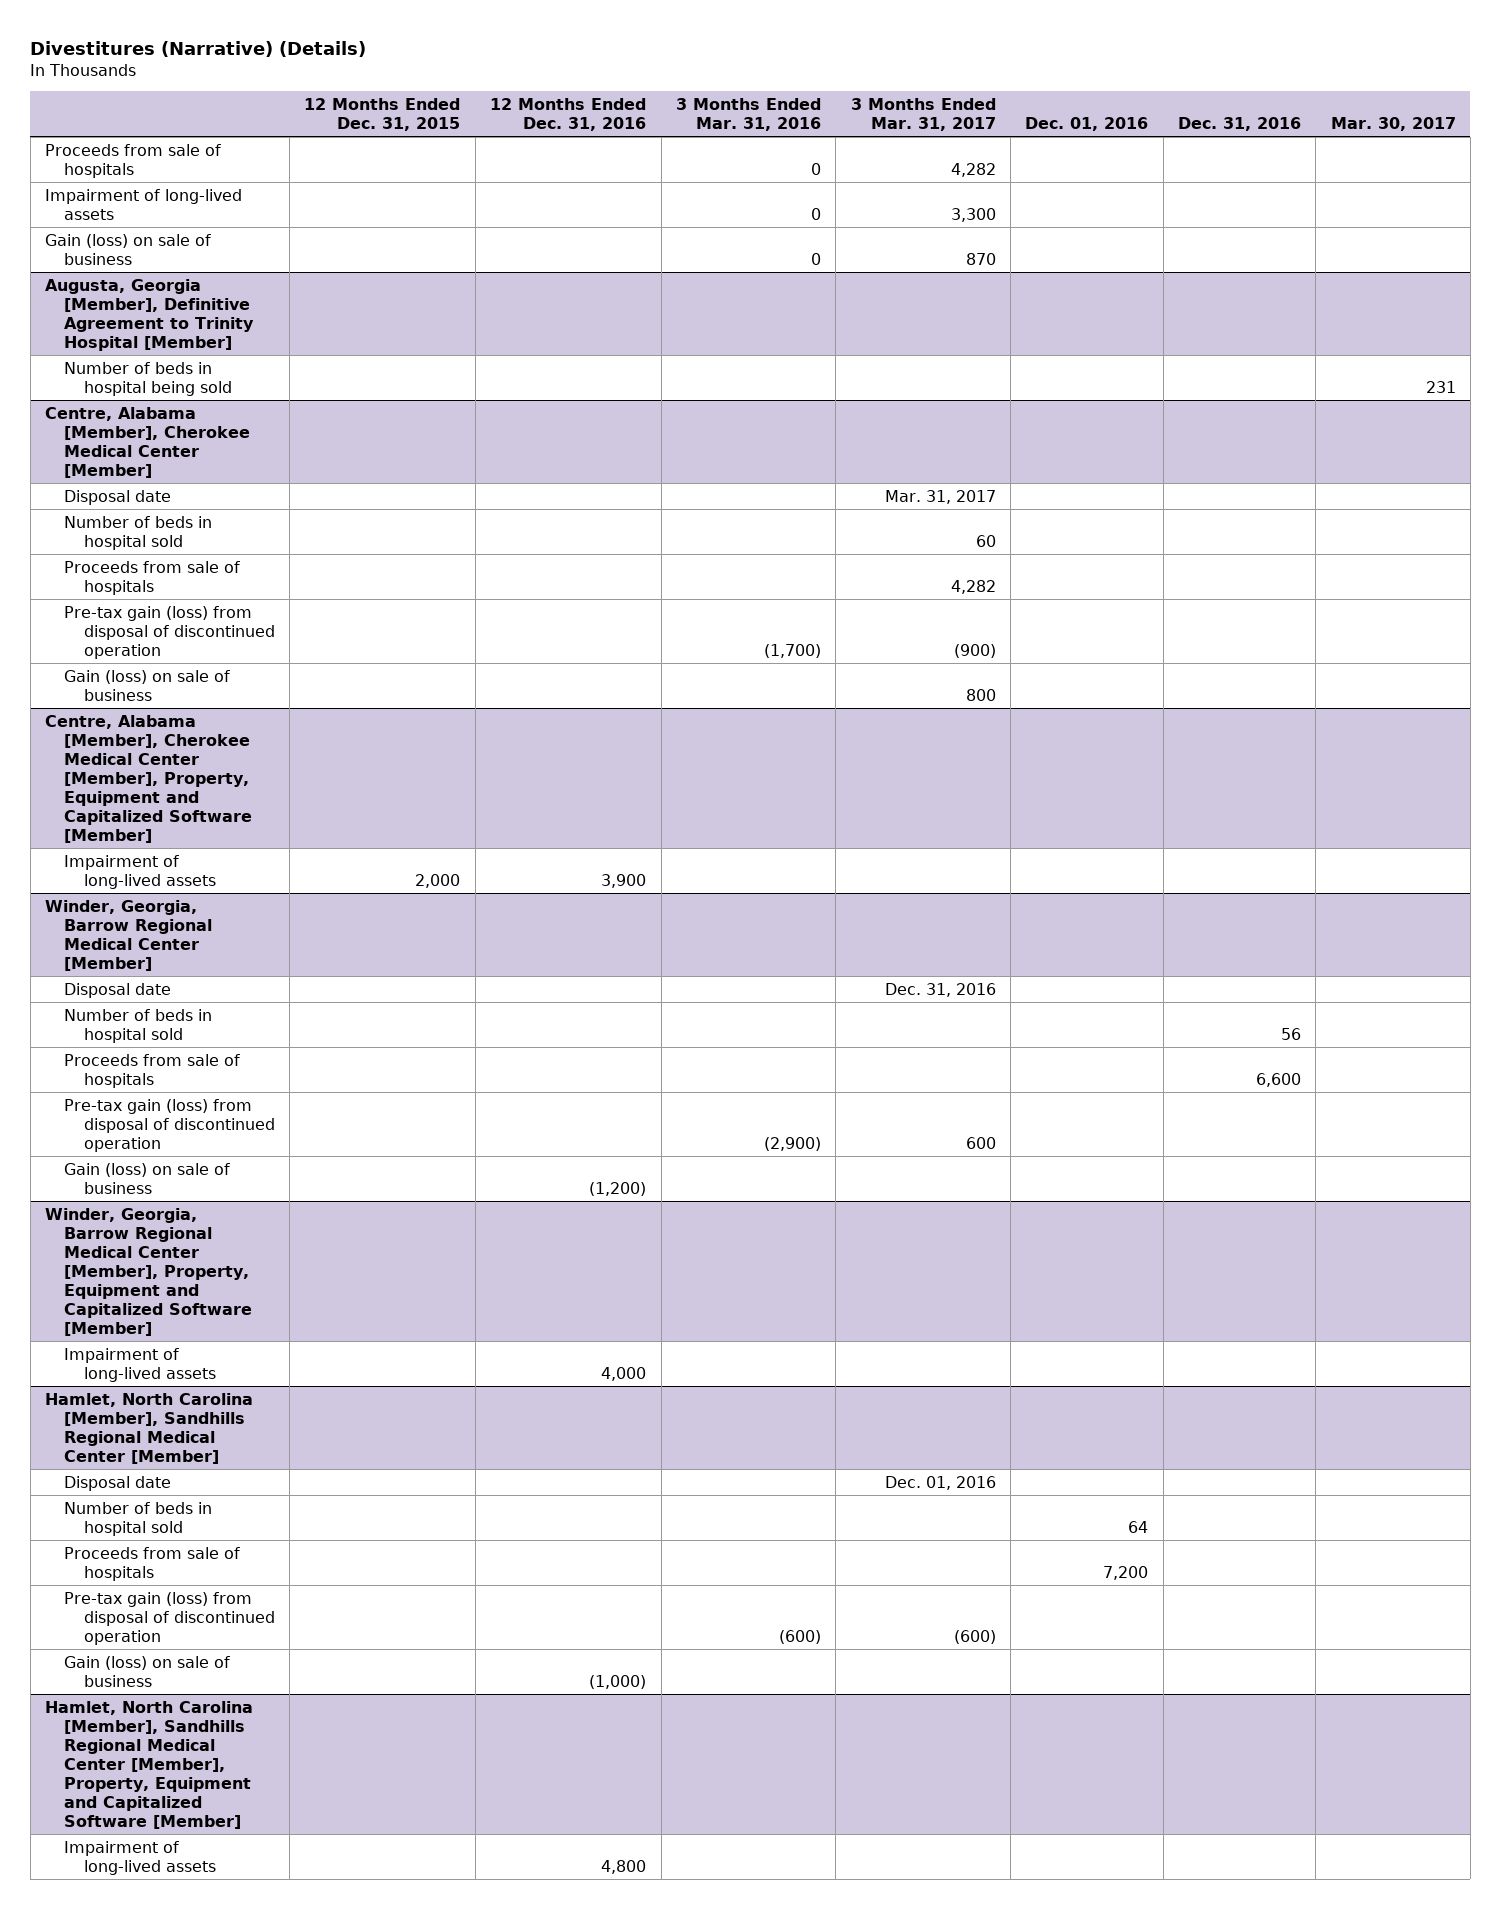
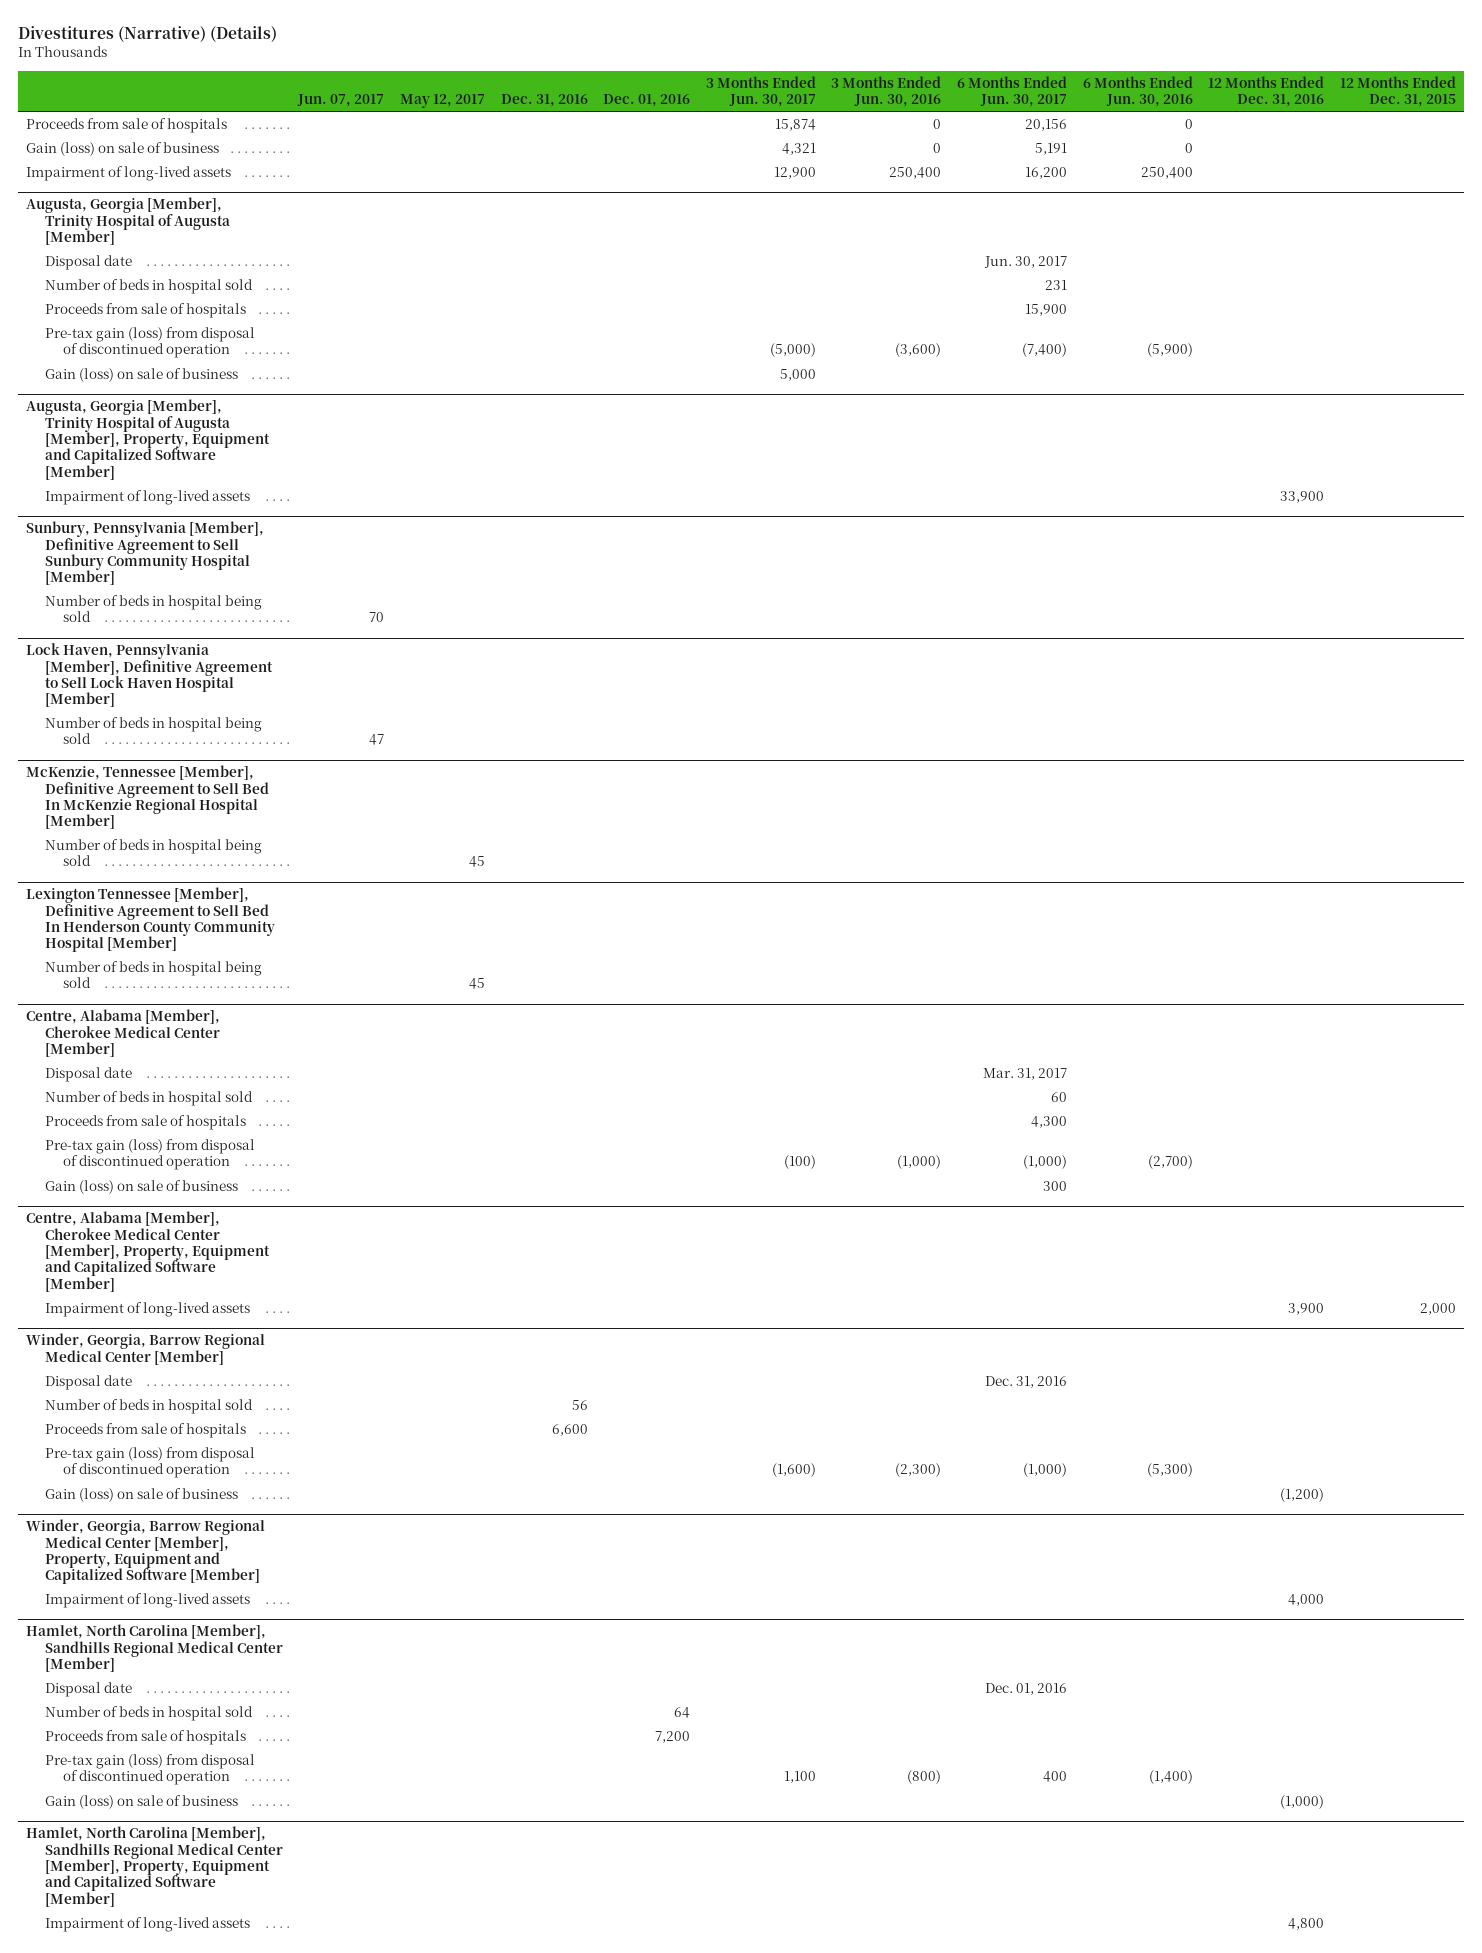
- | 12 Months Ended Dec. 31, 2015 | 12 Months Ended Dec. 31, 2016 | 3 Months Ended Mar. 31, 2016 | 3 Months Ended Mar. 31, 2017 | Dec. 01, 2016 | Dec. 31, 2016 | Mar. 30, 2017
+ | Jun. 07, 2017 | May 12, 2017 | Dec. 31, 2016 | Dec. 01, 2016 | 3 Months Ended Jun. 30, 2017 | 3 Months Ended Jun. 30, 2016 | 6 Months Ended Jun. 30, 2017 | 6 Months Ended Jun. 30, 2016 | 12 Months Ended Dec. 31, 2016 | 12 Months Ended Dec. 31, 2015
- Augusta, Georgia [Member], Definitive Agreement to Trinity Hospital [Member]
- Number of beds in hospital being sold | | | | | | | 231
moved down: Impairment of long-lived assets | | | | | 12,900 | 250,400 | 16,200 | 250,400 | |
+ Augusta, Georgia [Member], Trinity Hospital of Augusta [Member]
+ Disposal date | | | | | | | Jun. 30, 2017 | | |
+ Number of beds in hospital sold | | | | | | | 231 | | |
+ Proceeds from sale of hospitals | | | | | | | 15,900 | | |
+ Pre-tax gain (loss) from disposal of discontinued operation | | | | | (5,000) | (3,600) | (7,400) | (5,900) | |
+ Gain (loss) on sale of business | | | | | 5,000 | | | | |
+ Augusta, Georgia [Member], Trinity Hospital of Augusta [Member], Property, Equipment and Capitalized Software [Member]
+ Impairment of long-lived assets | | | | | | | | | 33,900 |
+ Sunbury, Pennsylvania [Member], Definitive Agreement to Sell Sunbury Community Hospital [Member]
+ Number of beds in hospital being sold | 70 | | | | | | | | |
+ Lock Haven, Pennsylvania [Member], Definitive Agreement to Sell Lock Haven Hospital [Member]
+ Number of beds in hospital being sold | 47 | | | | | | | | |
+ McKenzie, Tennessee [Member], Definitive Agreement to Sell Bed In McKenzie Regional Hospital [Member]
+ Number of beds in hospital being sold | | 45 | | | | | | | |
+ Lexington Tennessee [Member], Definitive Agreement to Sell Bed In Henderson County Community Hospital [Member]
+ Number of beds in hospital being sold | | 45 | | | | | | | |

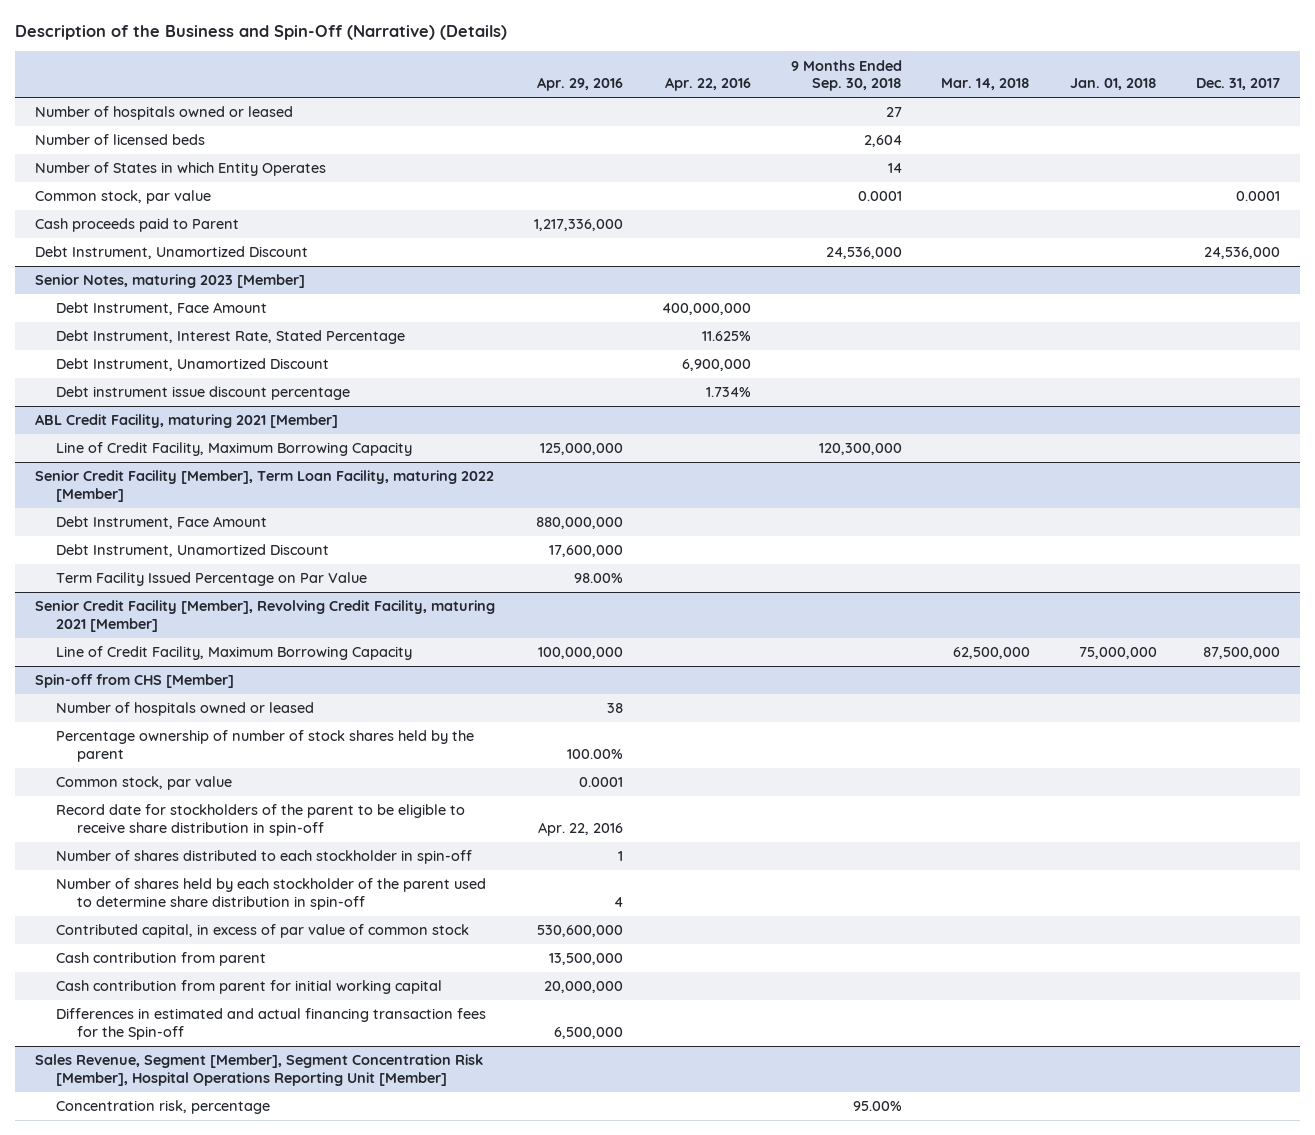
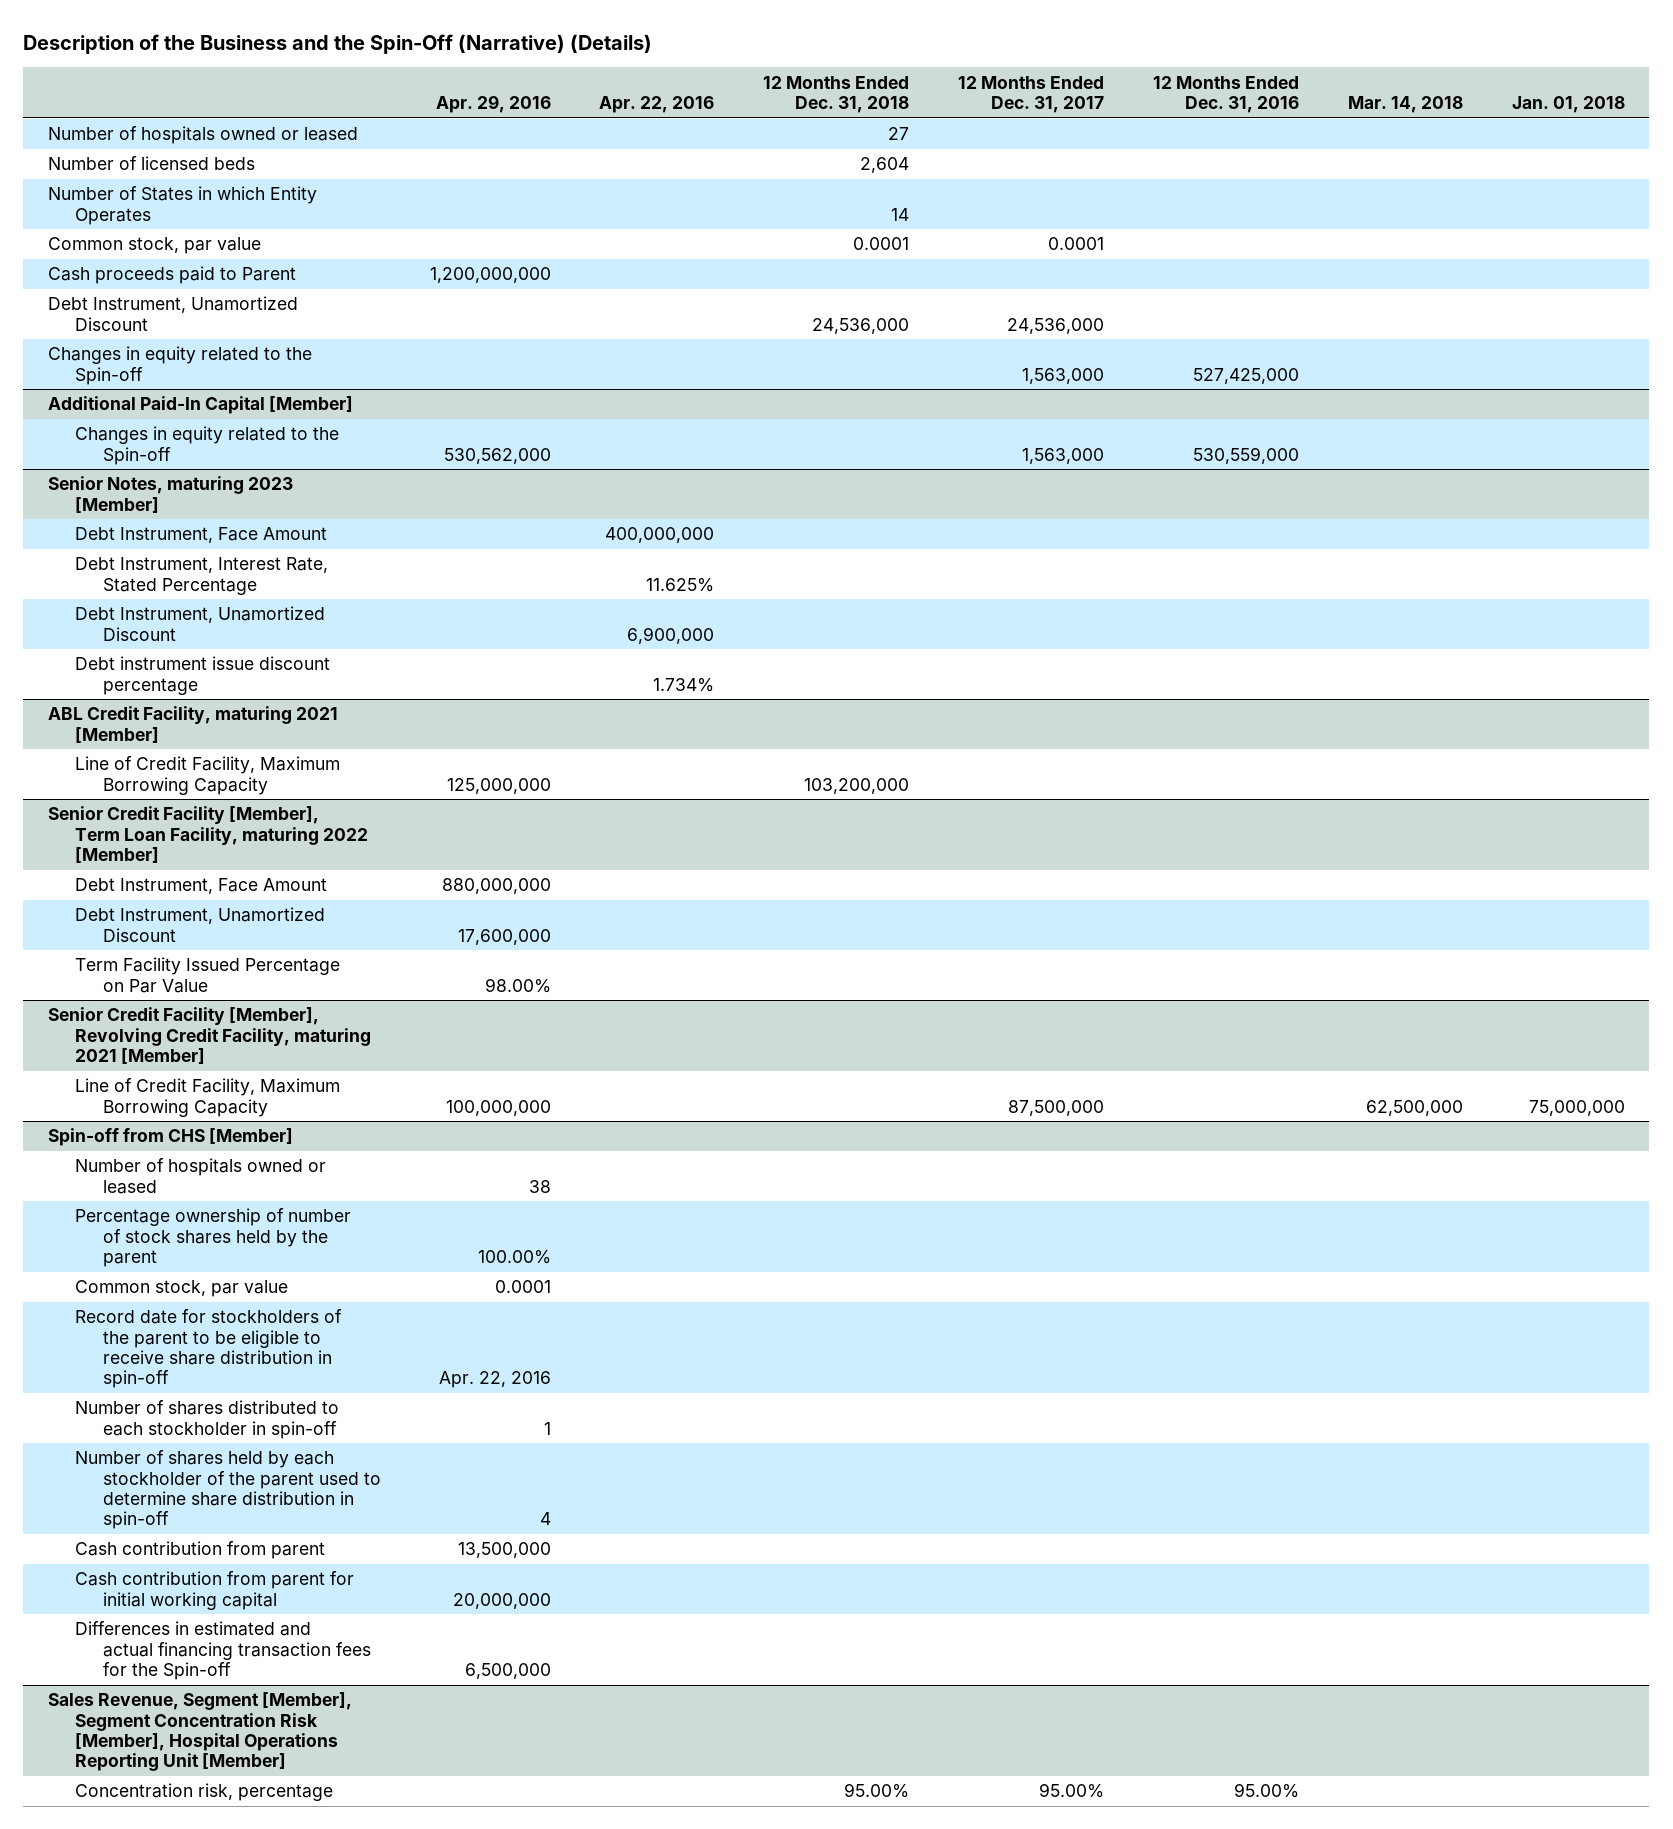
- Description of the Business and Spin-Off (Narrative) (Details)
+ Description of the Business and the Spin-Off (Narrative) (Details)
- | Apr. 29, 2016 | Apr. 22, 2016 | 9 Months Ended Sep. 30, 2018 | Mar. 14, 2018 | Jan. 01, 2018 | Dec. 31, 2017
+ | Apr. 29, 2016 | Apr. 22, 2016 | 12 Months Ended Dec. 31, 2018 | 12 Months Ended Dec. 31, 2017 | 12 Months Ended Dec. 31, 2016 | Mar. 14, 2018 | Jan. 01, 2018
- Cash proceeds paid to Parent | 1,217,336,000 | | | | |
+ Cash proceeds paid to Parent | 1,200,000,000 | | | | | |
+ Changes in equity related to the Spin-off | | | | 1,563,000 | 527,425,000 | |
+ Additional Paid-In Capital [Member]
+ Changes in equity related to the Spin-off | 530,562,000 | | | 1,563,000 | 530,559,000 | |
@ Spin-off from CHS [Member]
- Contributed capital, in excess of par value of common stock | 530,600,000 | | | | |

